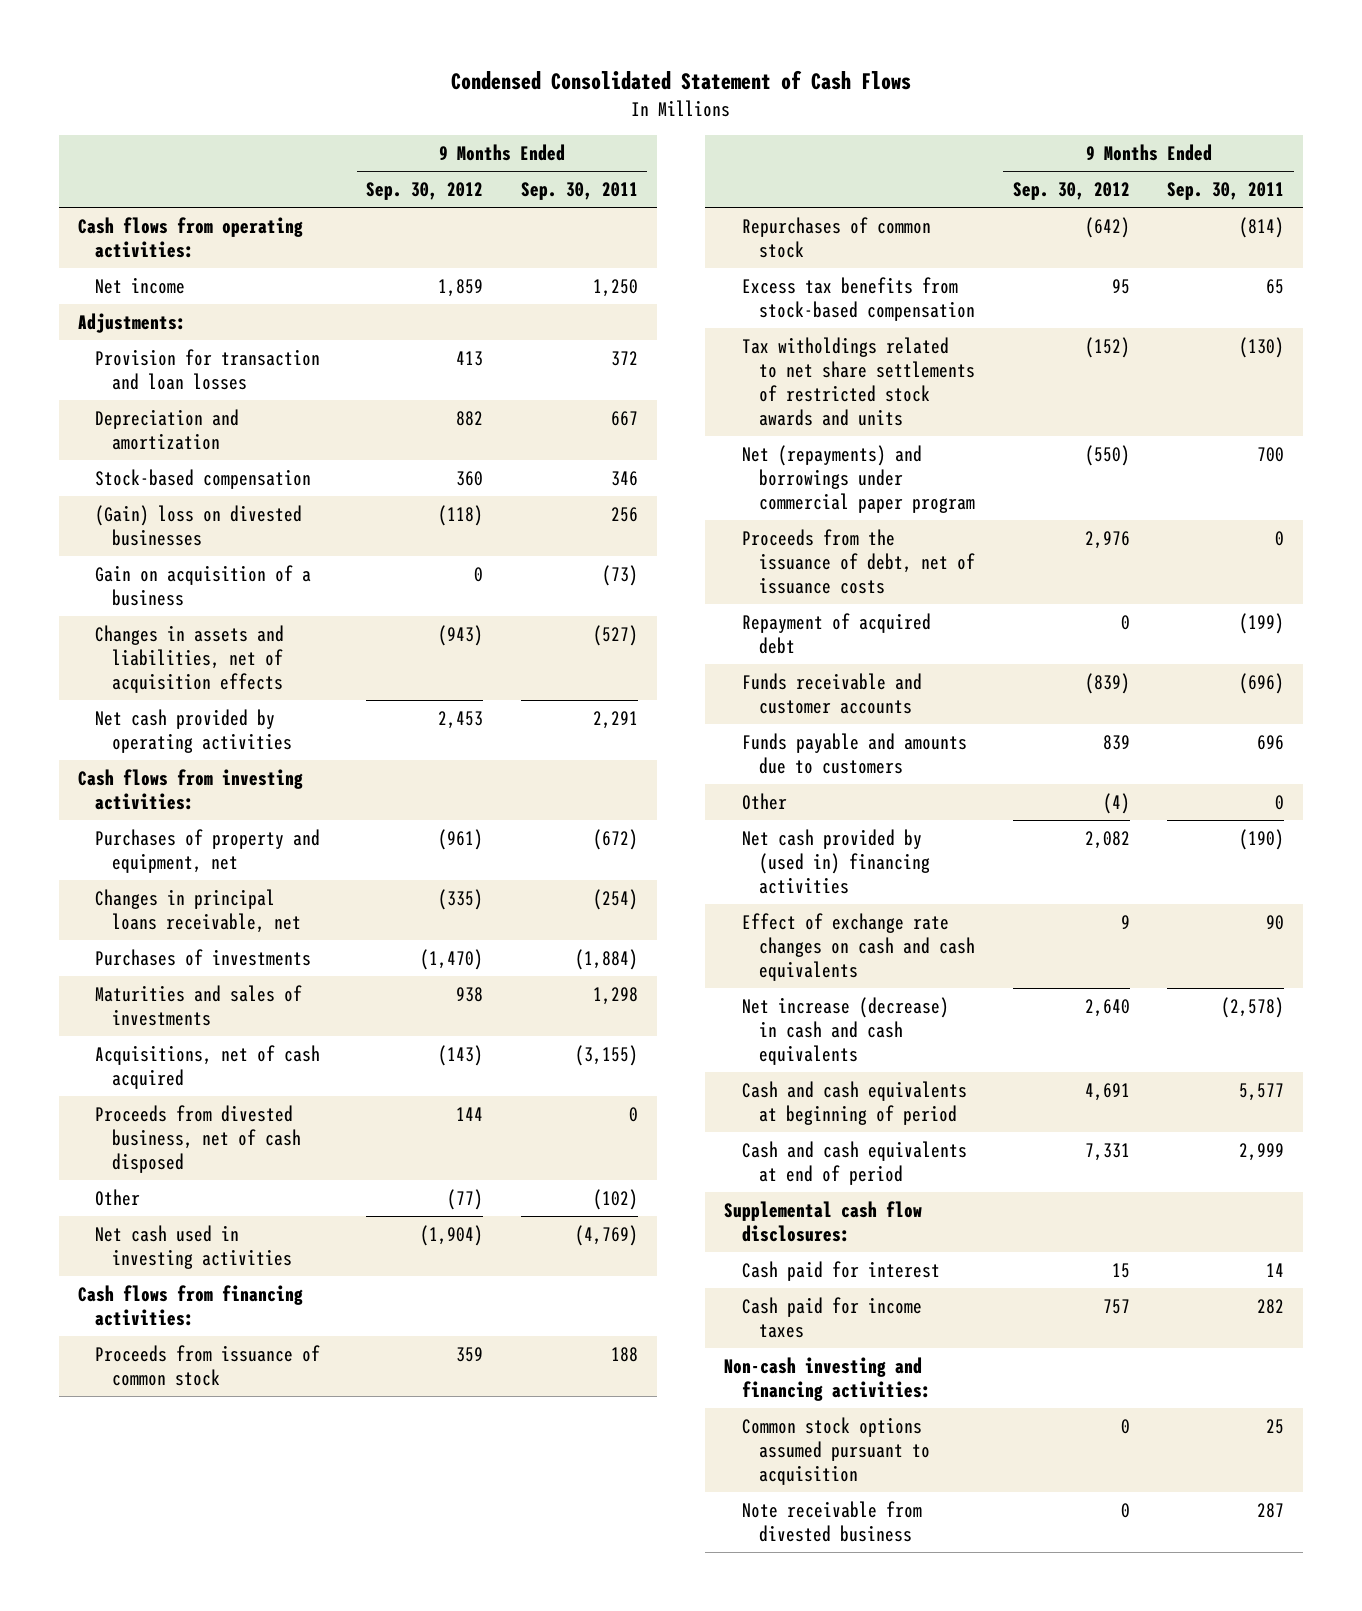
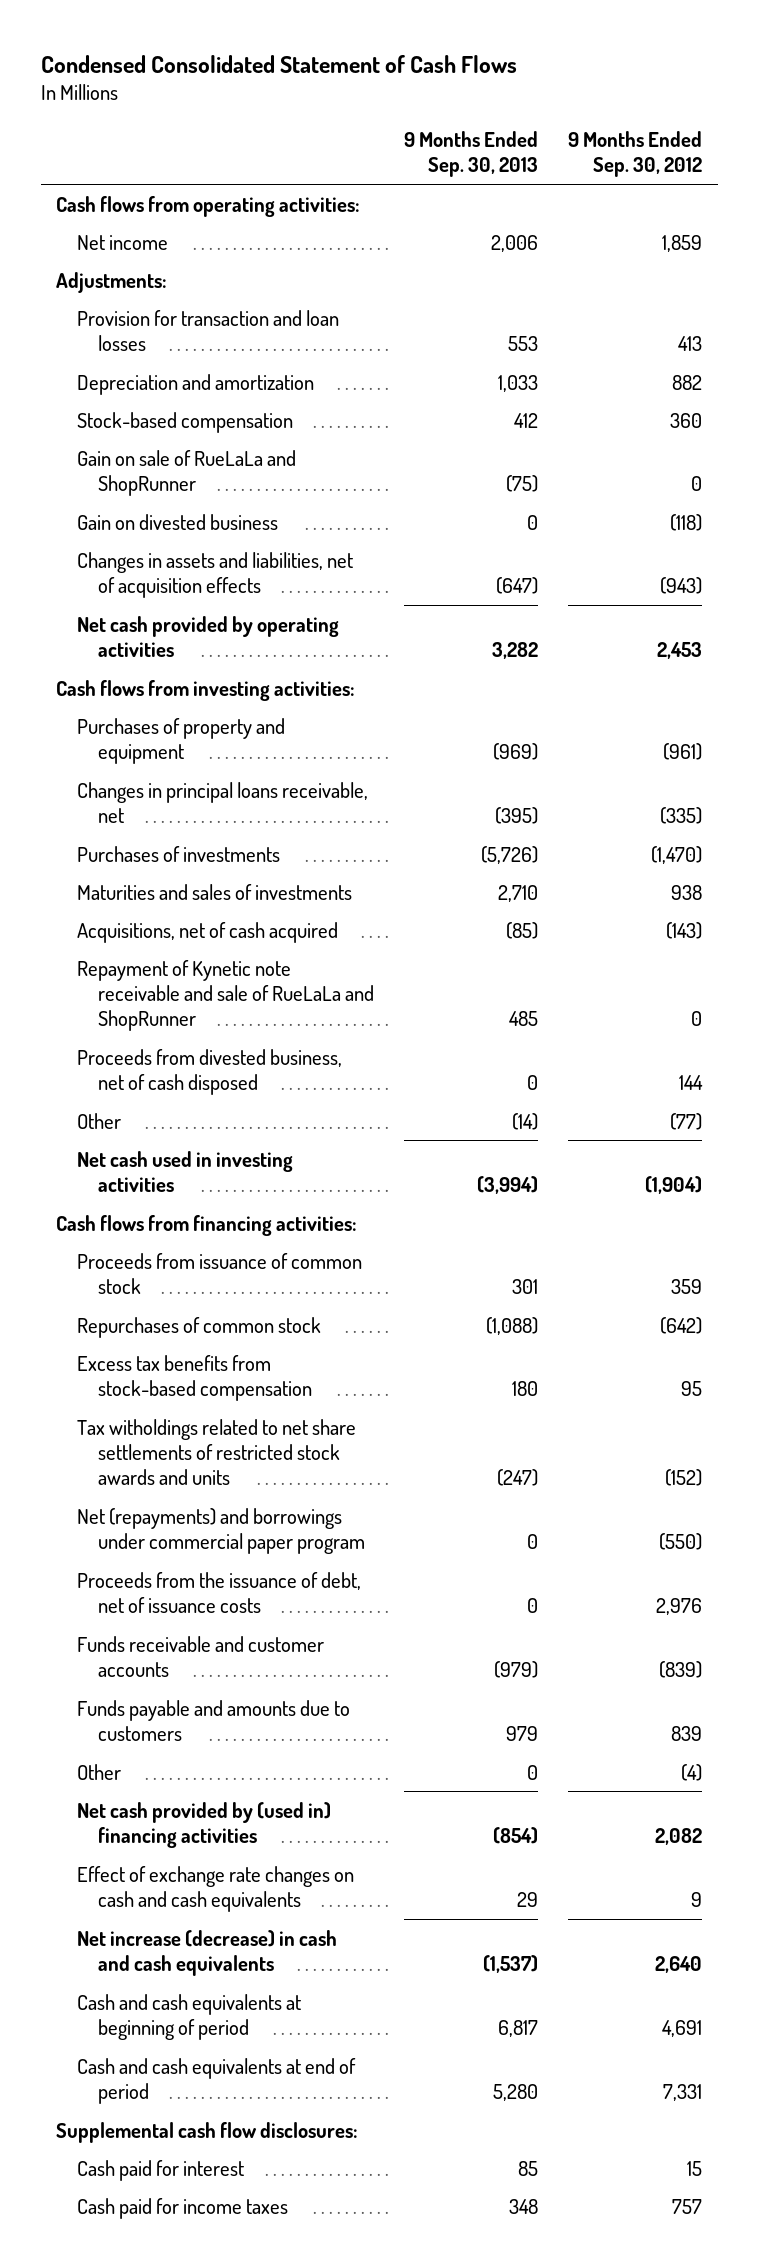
- | 9 Months Ended Sep. 30, 2012 | 9 Months Ended Sep. 30, 2011
+ | 9 Months Ended Sep. 30, 2013 | 9 Months Ended Sep. 30, 2012
- (Gain) loss on divested businesses | (118) | 256
- Gain on acquisition of a business | 0 | (73)
+ Gain on sale of RueLaLa and ShopRunner | (75) | 0
+ Gain on divested business | 0 | (118)
- Purchases of property and equipment, net | (961) | (672)
+ Purchases of property and equipment | (969) | (961)
+ Repayment of Kynetic note receivable and sale of RueLaLa and ShopRunner | 485 | 0
- Repayment of acquired debt | 0 | (199)
- Non-cash investing and financing activities:
- Common stock options assumed pursuant to acquisition | 0 | 25
- Note receivable from divested business | 0 | 287

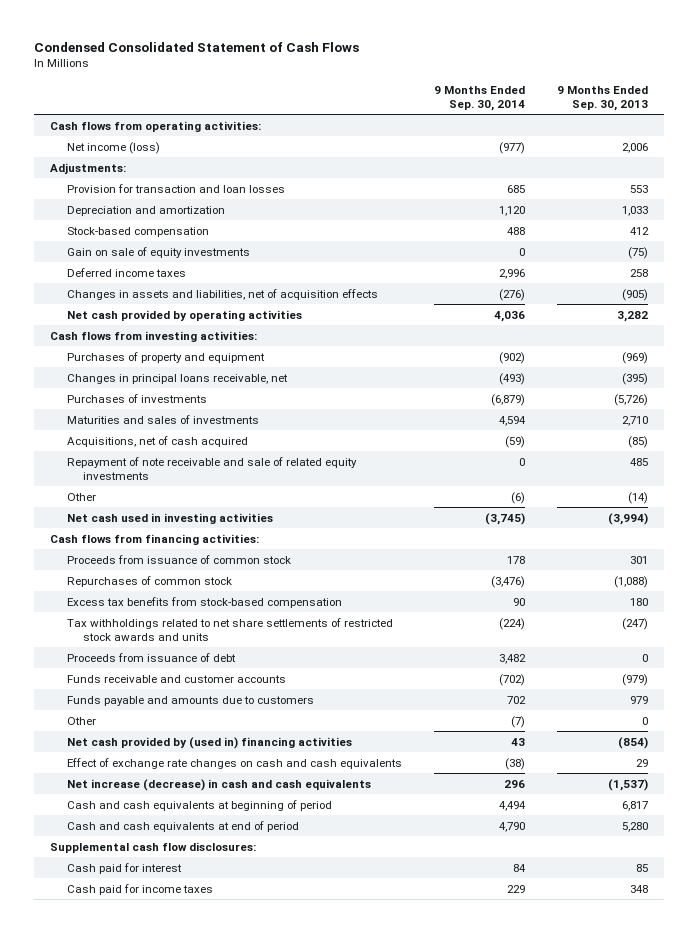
- | 9 Months Ended Sep. 30, 2013 | 9 Months Ended Sep. 30, 2012
+ | 9 Months Ended Sep. 30, 2014 | 9 Months Ended Sep. 30, 2013
- Net income | 2,006 | 1,859
+ Net income (loss) | (977) | 2,006
- Gain on sale of RueLaLa and ShopRunner | (75) | 0
- Gain on divested business | 0 | (118)
- Changes in assets and liabilities, net of acquisition effects | (647) | (943)
+ Gain on sale of equity investments | 0 | (75)
+ Deferred income taxes | 2,996 | 258
+ Changes in assets and liabilities, net of acquisition effects | (276) | (905)
- Repayment of Kynetic note receivable and sale of RueLaLa and ShopRunner | 485 | 0
- Proceeds from divested business, net of cash disposed | 0 | 144
+ Repayment of note receivable and sale of related equity investments | 0 | 485
- Tax witholdings related to net share settlements of restricted stock awards and units | (247) | (152)
- Net (repayments) and borrowings under commercial paper program | 0 | (550)
- Proceeds from the issuance of debt, net of issuance costs | 0 | 2,976
+ Tax withholdings related to net share settlements of restricted stock awards and units | (224) | (247)
+ Proceeds from issuance of debt | 3,482 | 0

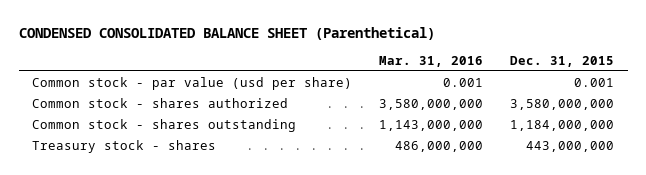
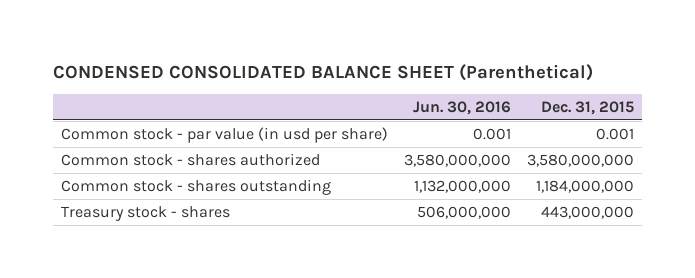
- | Mar. 31, 2016 | Dec. 31, 2015
+ | Jun. 30, 2016 | Dec. 31, 2015
- Common stock - par value (usd per share) | 0.001 | 0.001
+ Common stock - par value (in usd per share) | 0.001 | 0.001

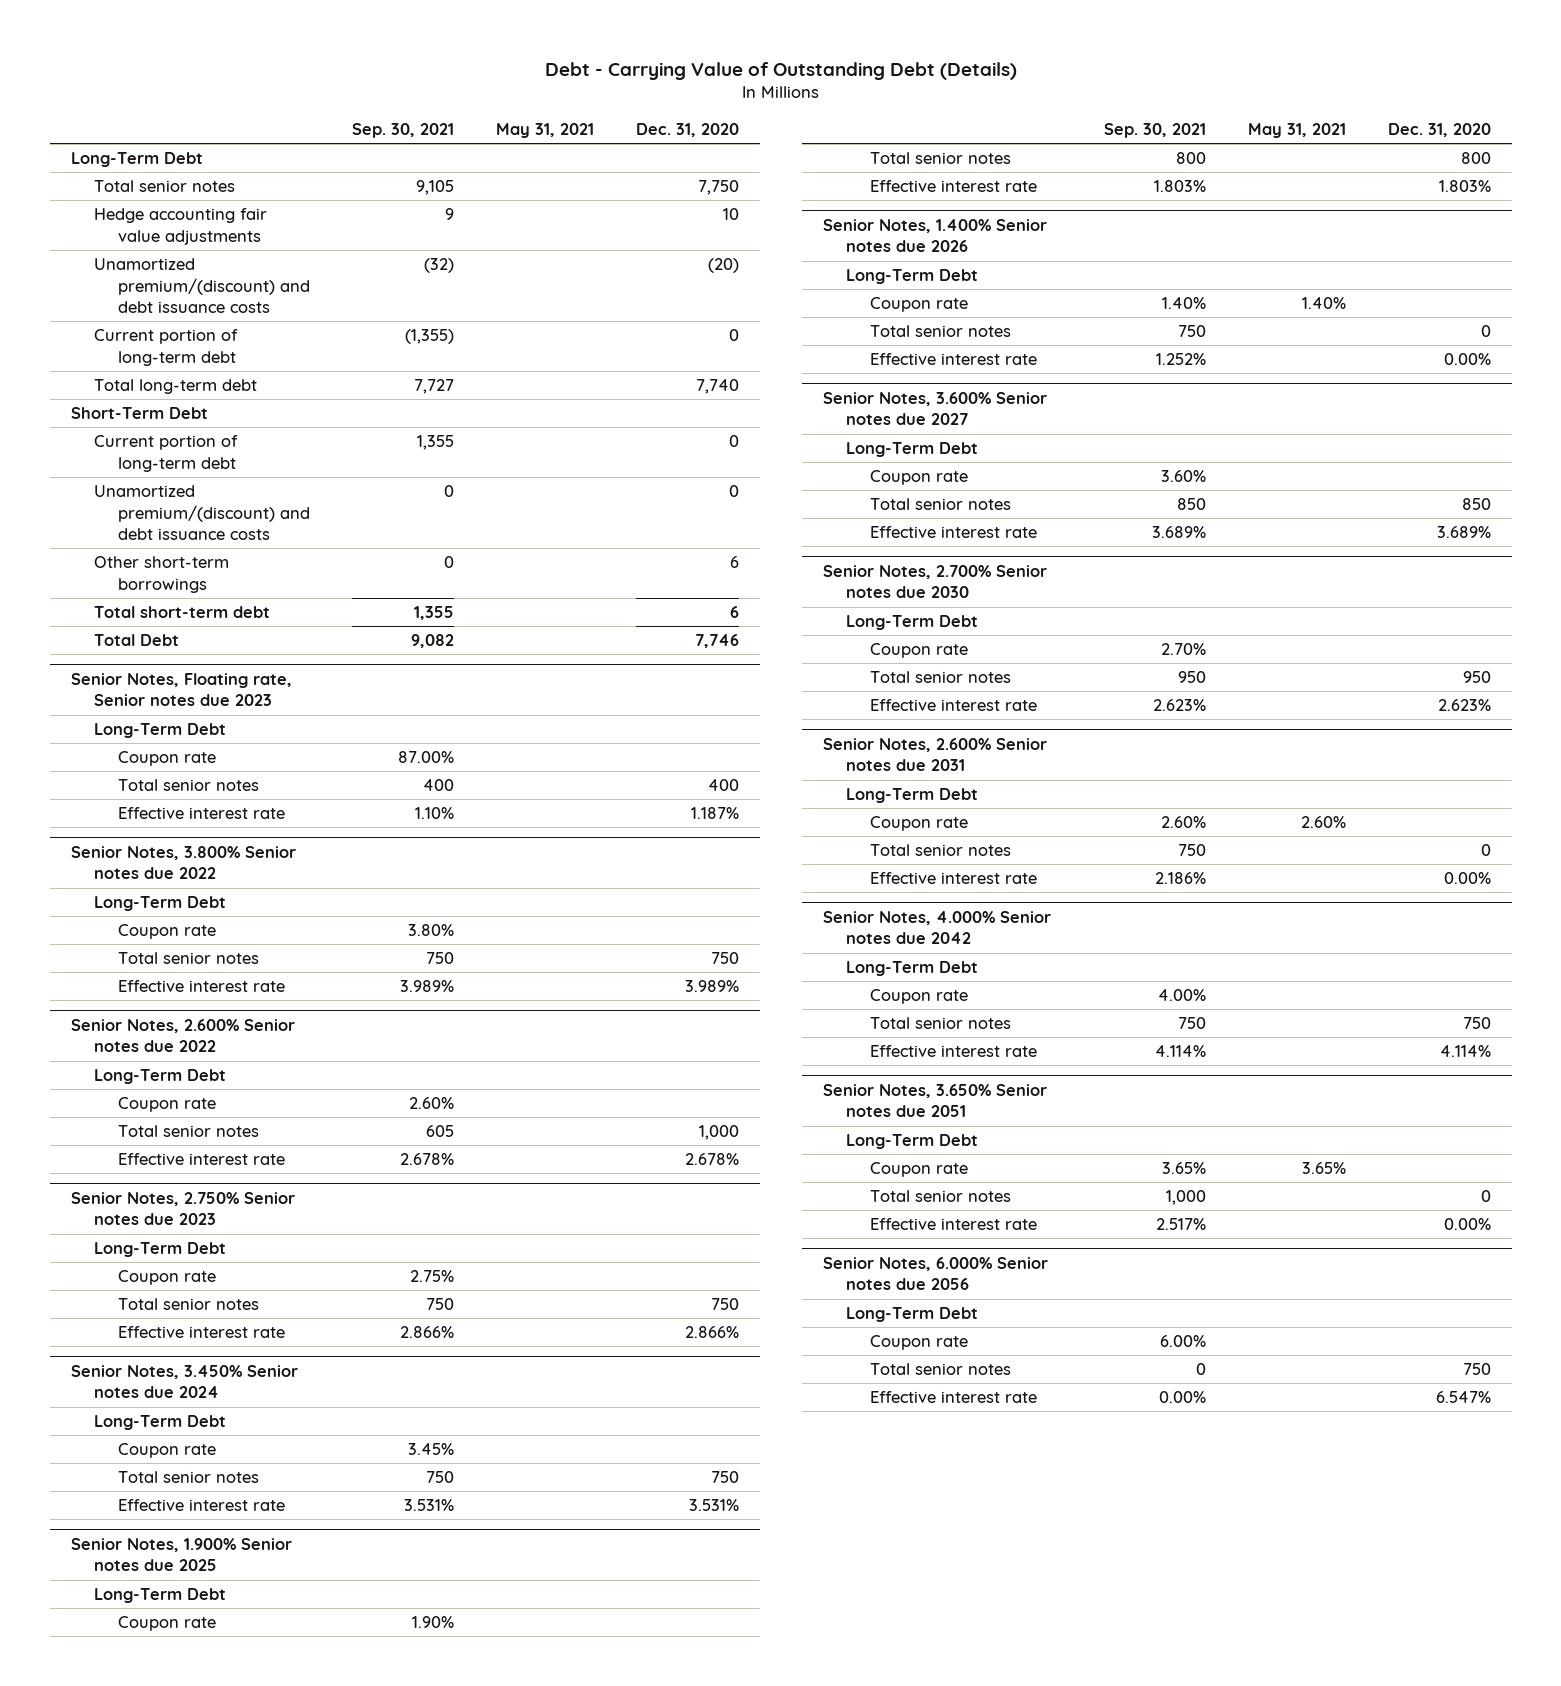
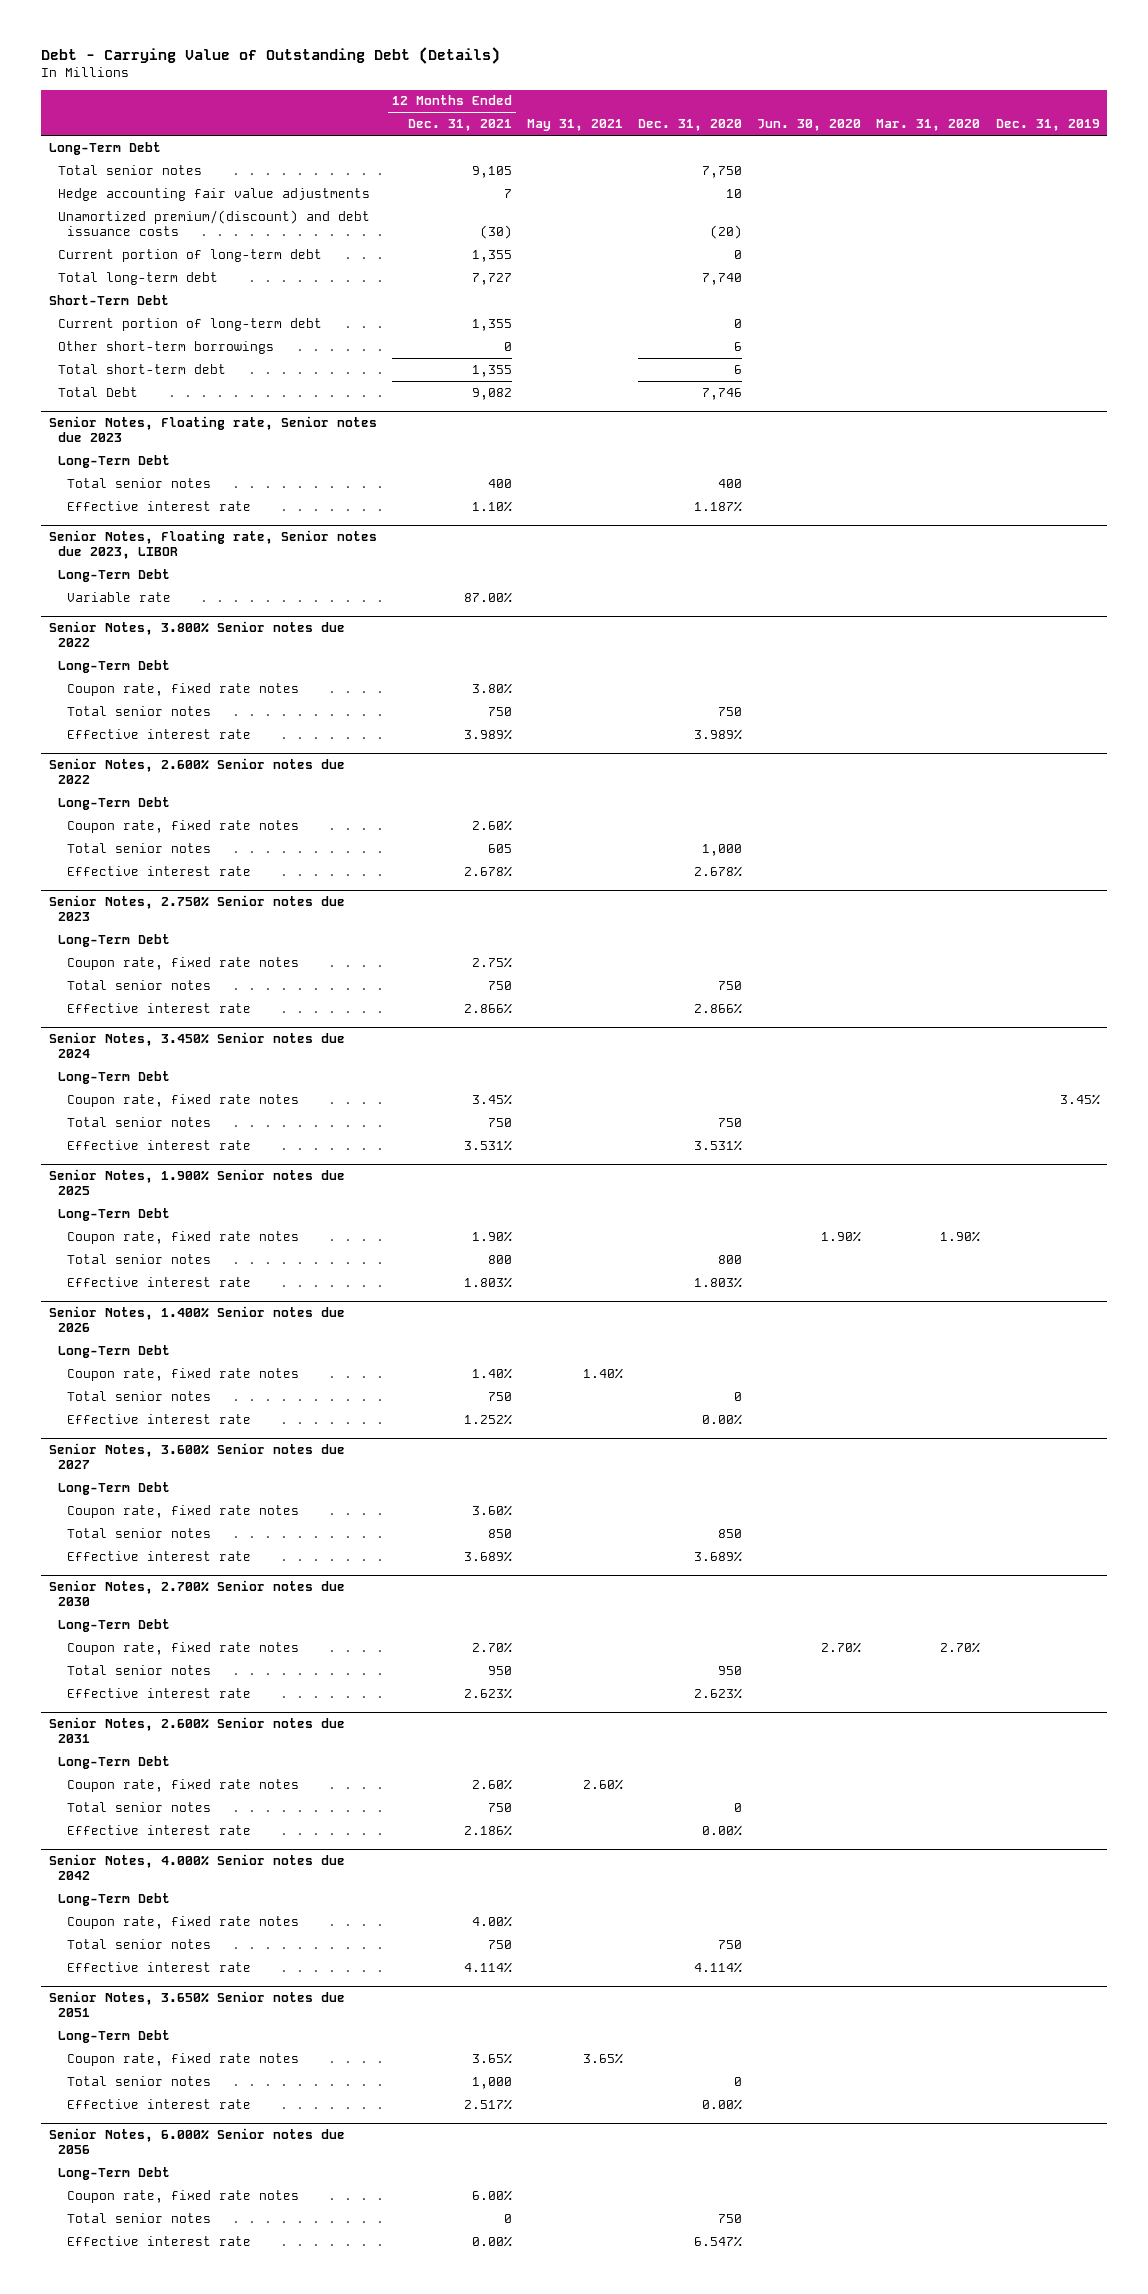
- | Sep. 30, 2021 | May 31, 2021 | Dec. 31, 2020
+ | 12 Months Ended Dec. 31, 2021 | May 31, 2021 | Dec. 31, 2020 | Jun. 30, 2020 | Mar. 31, 2020 | Dec. 31, 2019
- Unamortized premium/(discount) and debt issuance costs | 0 | | 0
@ Senior Notes, Floating rate, Senior notes due 2023
- Coupon rate | 87.00% | |
+ Senior Notes, Floating rate, Senior notes due 2023, LIBOR
+ Long-Term Debt
+ Variable rate | 87.00% | | | | |
@ Senior Notes, 3.800% Senior notes due 2022
- Coupon rate | 3.80% | |
+ Coupon rate, fixed rate notes | 3.80% | | | | |
@ Senior Notes, 2.600% Senior notes due 2022
- Coupon rate | 2.60% | |
+ Coupon rate, fixed rate notes | 2.60% | | | | |
@ Senior Notes, 2.750% Senior notes due 2023
- Coupon rate | 2.75% | |
+ Coupon rate, fixed rate notes | 2.75% | | | | |
@ Senior Notes, 3.450% Senior notes due 2024
- Coupon rate | 3.45% | |
+ Coupon rate, fixed rate notes | 3.45% | | | | | 3.45%
@ Senior Notes, 1.900% Senior notes due 2025
- Coupon rate | 1.90% | |
+ Coupon rate, fixed rate notes | 1.90% | | | 1.90% | 1.90% |
@ Senior Notes, 1.400% Senior notes due 2026
- Coupon rate | 1.40% | 1.40% |
+ Coupon rate, fixed rate notes | 1.40% | 1.40% | | | |
@ Senior Notes, 3.600% Senior notes due 2027
- Coupon rate | 3.60% | |
+ Coupon rate, fixed rate notes | 3.60% | | | | |
@ Senior Notes, 2.700% Senior notes due 2030
- Coupon rate | 2.70% | |
+ Coupon rate, fixed rate notes | 2.70% | | | 2.70% | 2.70% |
@ Senior Notes, 2.600% Senior notes due 2031
- Coupon rate | 2.60% | 2.60% |
+ Coupon rate, fixed rate notes | 2.60% | 2.60% | | | |
@ Senior Notes, 4.000% Senior notes due 2042
- Coupon rate | 4.00% | |
+ Coupon rate, fixed rate notes | 4.00% | | | | |
@ Senior Notes, 3.650% Senior notes due 2051
- Coupon rate | 3.65% | 3.65% |
+ Coupon rate, fixed rate notes | 3.65% | 3.65% | | | |
@ Senior Notes, 6.000% Senior notes due 2056
- Coupon rate | 6.00% | |
+ Coupon rate, fixed rate notes | 6.00% | | | | |

